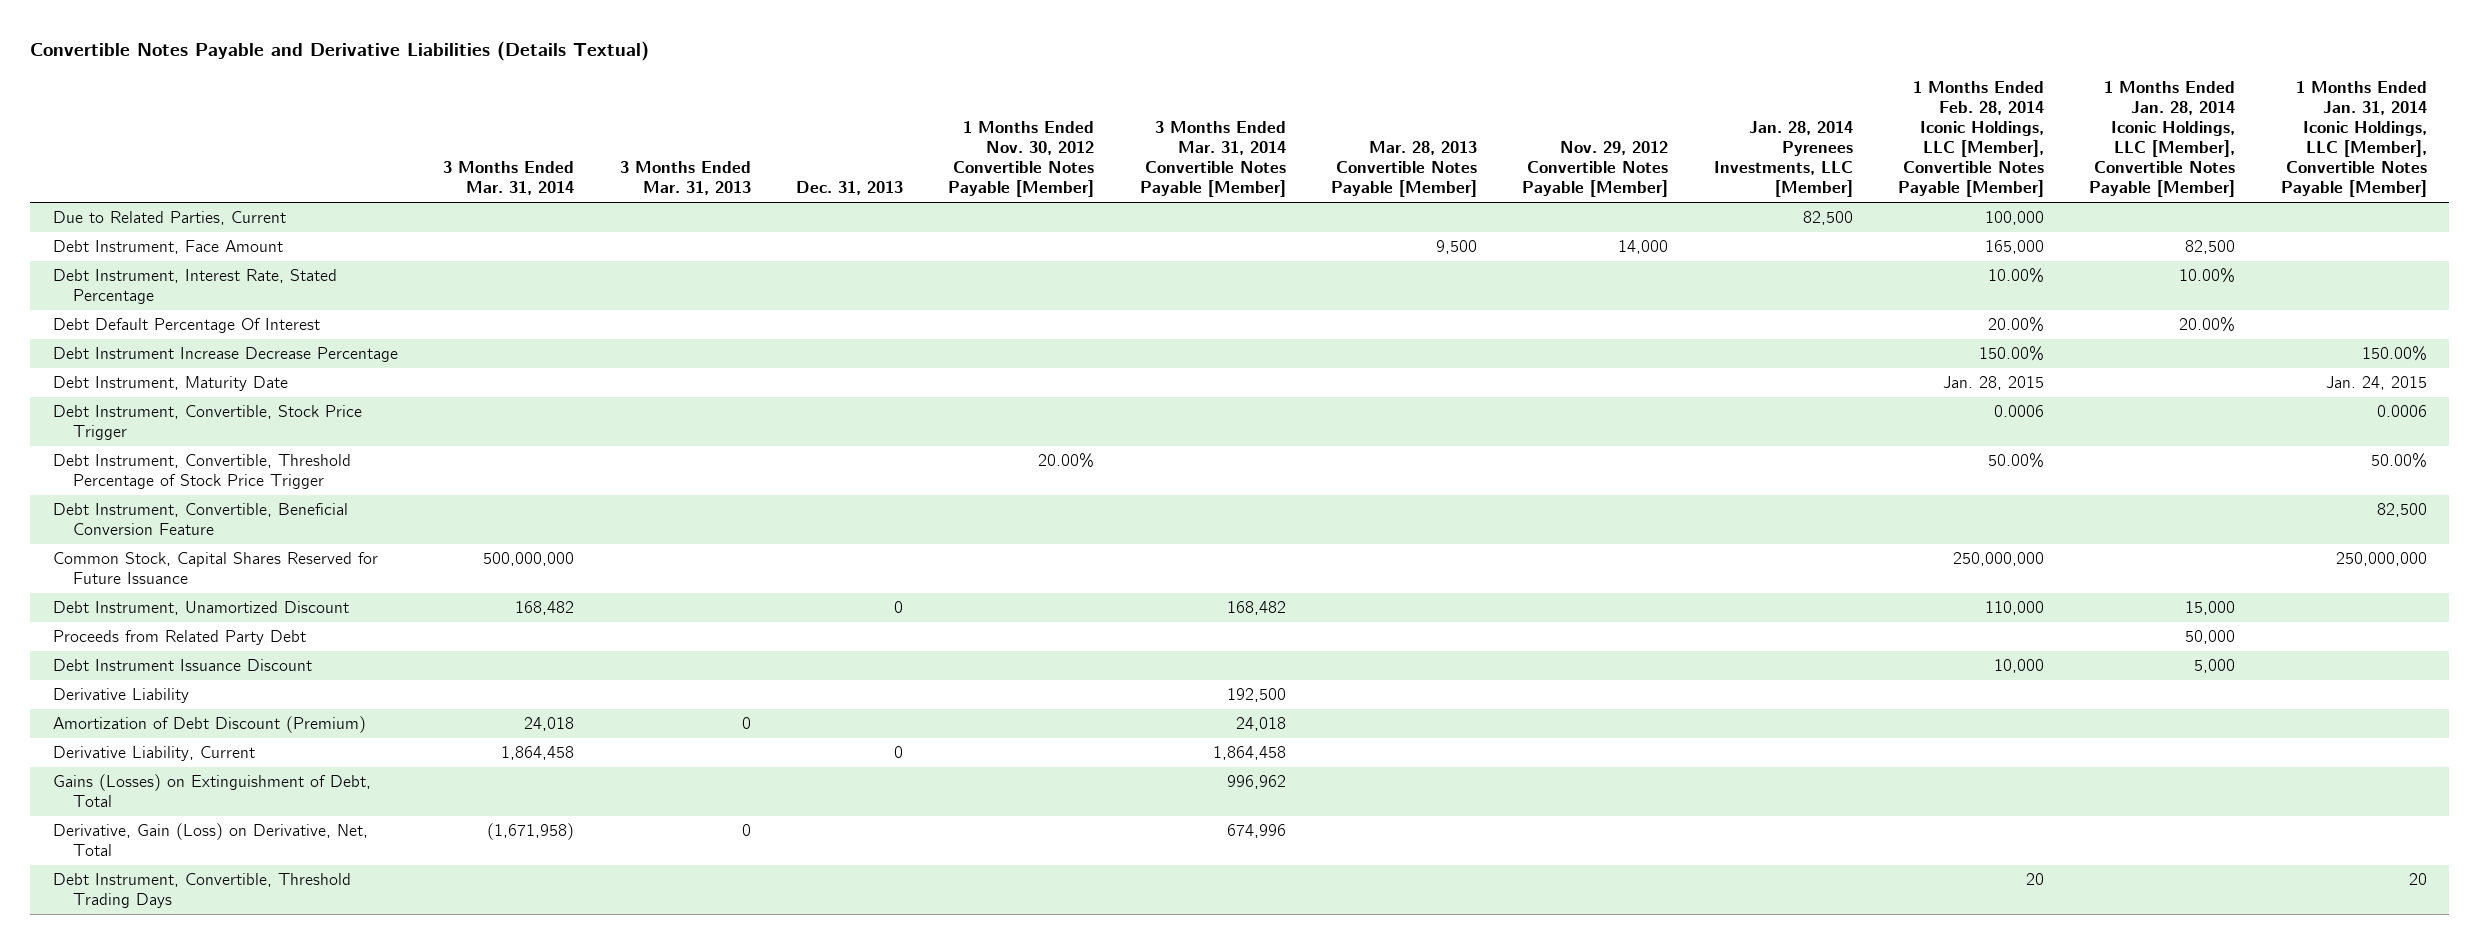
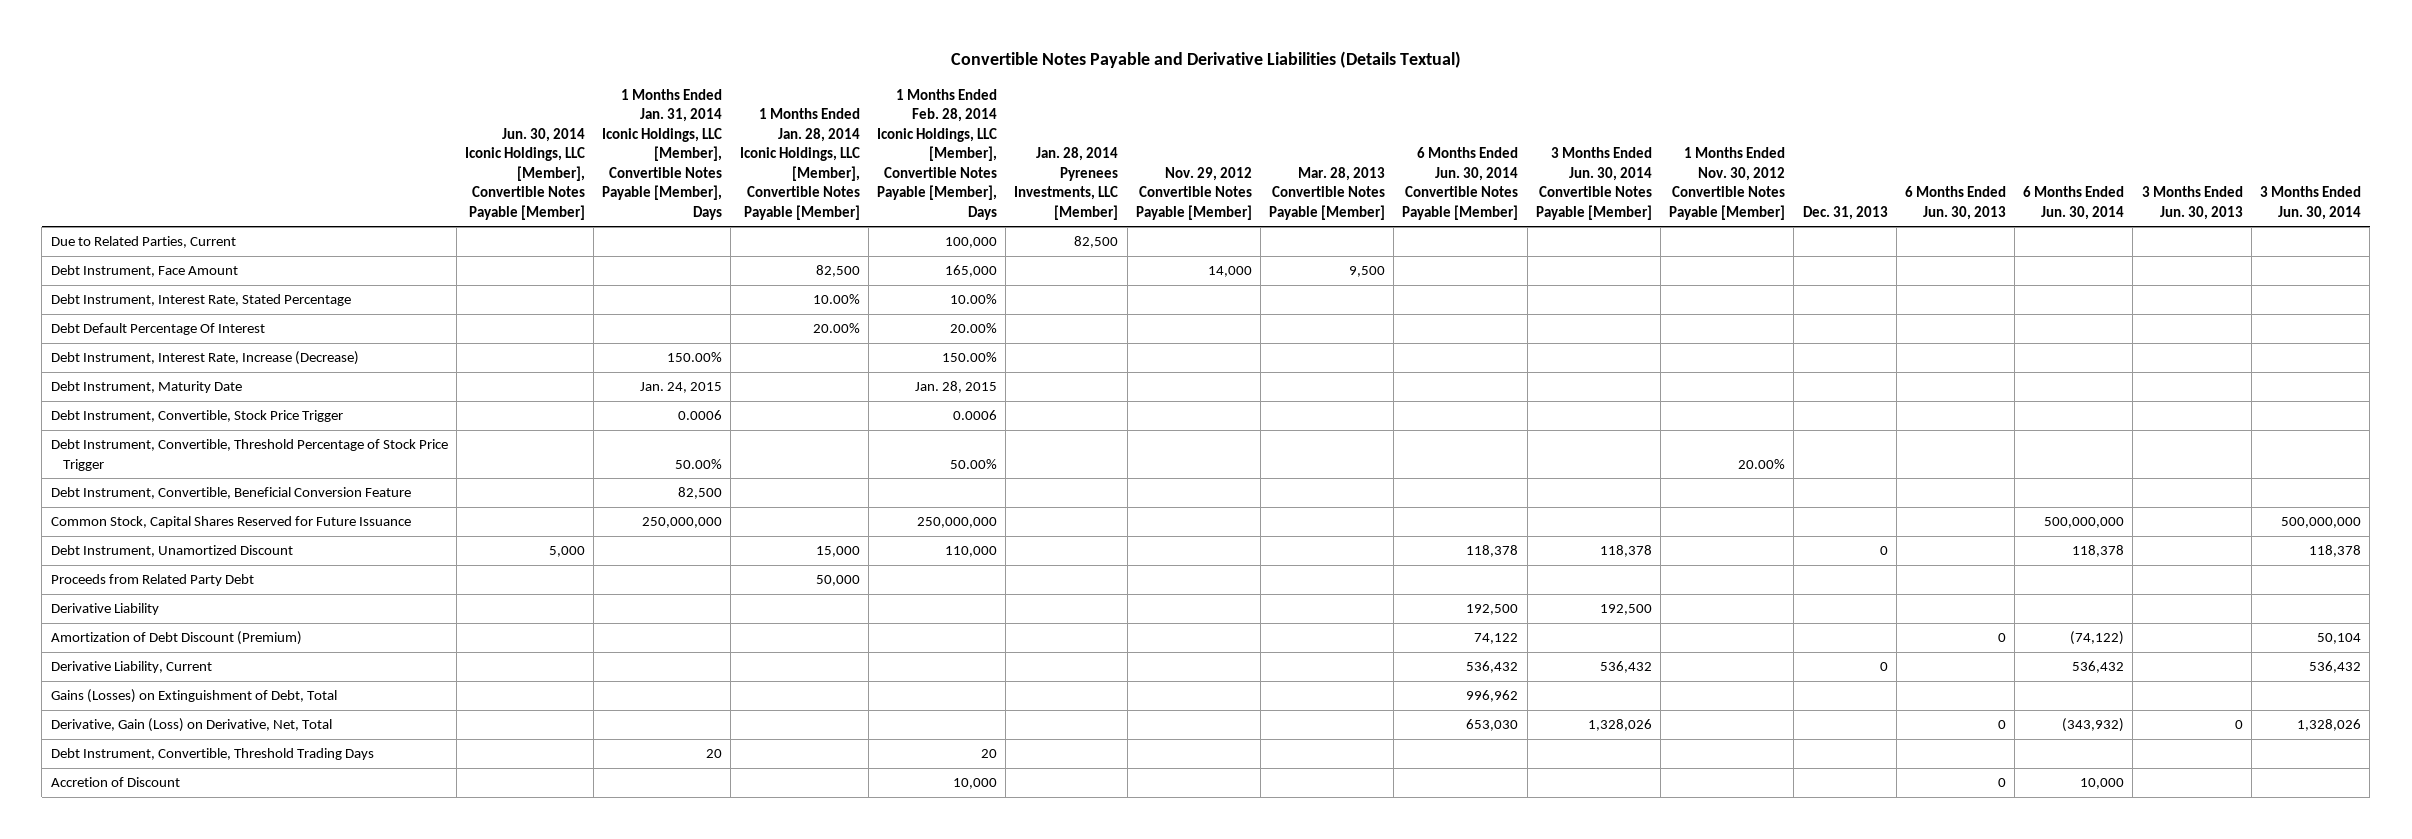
- | 3 Months Ended Mar. 31, 2014 | 3 Months Ended Mar. 31, 2013 | Dec. 31, 2013 | 1 Months Ended Nov. 30, 2012 Convertible Notes Payable [Member] | 3 Months Ended Mar. 31, 2014 Convertible Notes Payable [Member] | Mar. 28, 2013 Convertible Notes Payable [Member] | Nov. 29, 2012 Convertible Notes Payable [Member] | Jan. 28, 2014 Pyrenees Investments, LLC [Member] | 1 Months Ended Feb. 28, 2014 Iconic Holdings, LLC [Member], Convertible Notes Payable [Member] | 1 Months Ended Jan. 28, 2014 Iconic Holdings, LLC [Member], Convertible Notes Payable [Member] | 1 Months Ended Jan. 31, 2014 Iconic Holdings, LLC [Member], Convertible Notes Payable [Member]
+ | Jun. 30, 2014 Iconic Holdings, LLC [Member], Convertible Notes Payable [Member] | 1 Months Ended Jan. 31, 2014 Iconic Holdings, LLC [Member], Convertible Notes Payable [Member], Days | 1 Months Ended Jan. 28, 2014 Iconic Holdings, LLC [Member], Convertible Notes Payable [Member] | 1 Months Ended Feb. 28, 2014 Iconic Holdings, LLC [Member], Convertible Notes Payable [Member], Days | Jan. 28, 2014 Pyrenees Investments, LLC [Member] | Nov. 29, 2012 Convertible Notes Payable [Member] | Mar. 28, 2013 Convertible Notes Payable [Member] | 6 Months Ended Jun. 30, 2014 Convertible Notes Payable [Member] | 3 Months Ended Jun. 30, 2014 Convertible Notes Payable [Member] | 1 Months Ended Nov. 30, 2012 Convertible Notes Payable [Member] | Dec. 31, 2013 | 6 Months Ended Jun. 30, 2013 | 6 Months Ended Jun. 30, 2014 | 3 Months Ended Jun. 30, 2013 | 3 Months Ended Jun. 30, 2014
- Debt Instrument Increase Decrease Percentage | | | | | | | | | 150.00% | | 150.00%
+ Debt Instrument, Interest Rate, Increase (Decrease) | | 150.00% | | 150.00% | | | | | | | | | | |
- Debt Instrument Issuance Discount | | | | | | | | | 10,000 | 5,000 |
+ Accretion of Discount | | | | 10,000 | | | | | | | | 0 | 10,000 | |

